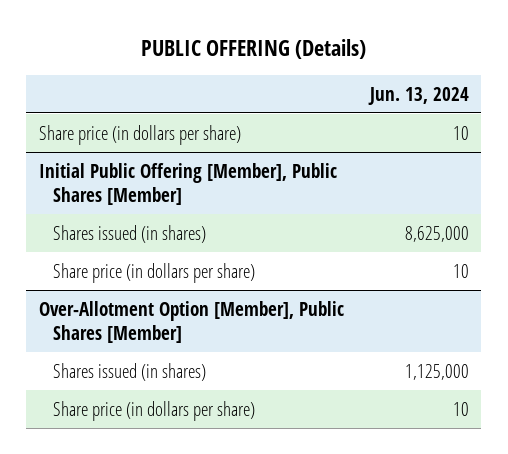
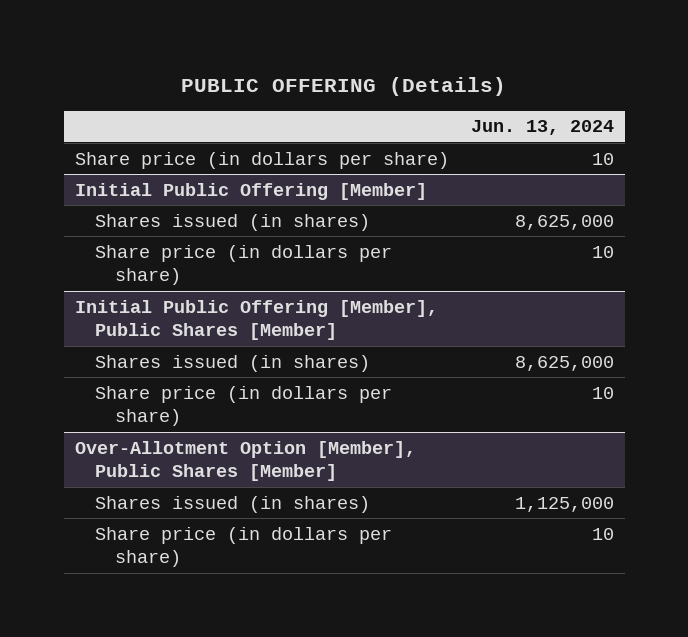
+ Initial Public Offering [Member]
+ Shares issued (in shares) | 8,625,000
+ Share price (in dollars per share) | 10

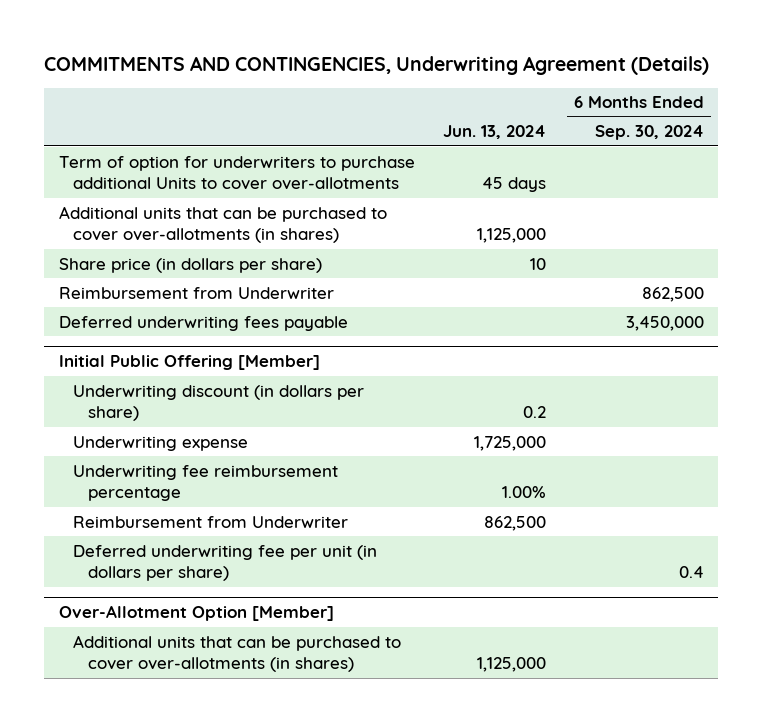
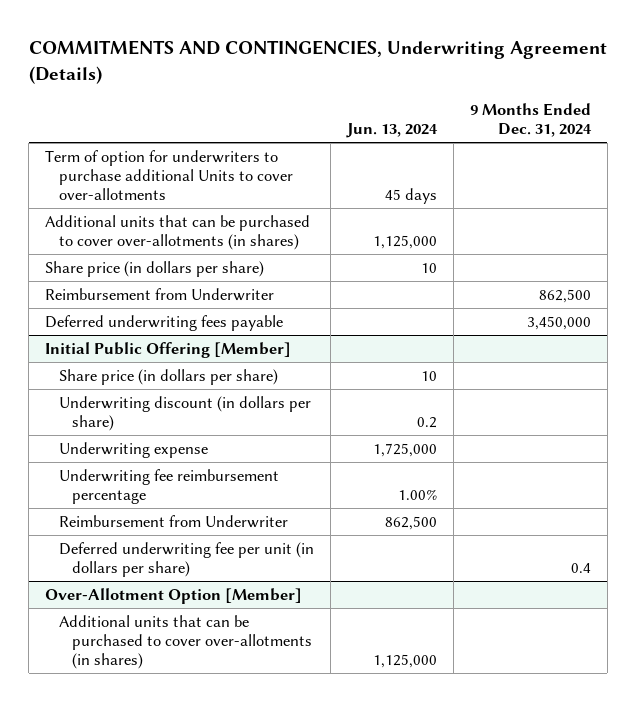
- | Jun. 13, 2024 | 6 Months Ended Sep. 30, 2024
+ | Jun. 13, 2024 | 9 Months Ended Dec. 31, 2024
@ Initial Public Offering [Member]
+ Share price (in dollars per share) | 10 |

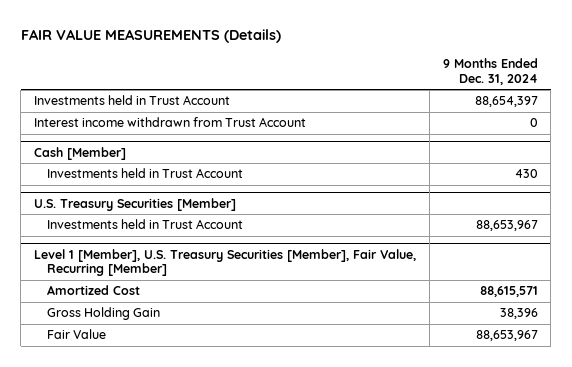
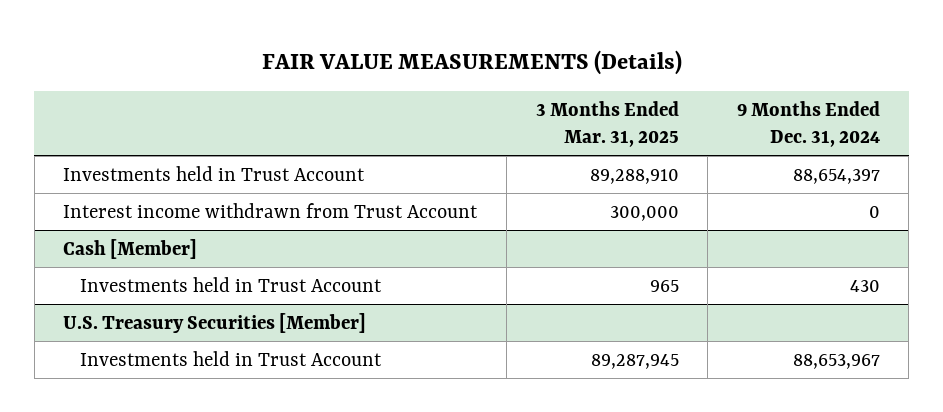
- | 9 Months Ended Dec. 31, 2024
+ | 3 Months Ended Mar. 31, 2025 | 9 Months Ended Dec. 31, 2024
- Level 1 [Member], U.S. Treasury Securities [Member], Fair Value, Recurring [Member]
- Amortized Cost | 88,615,571
- Gross Holding Gain | 38,396
- Fair Value | 88,653,967

